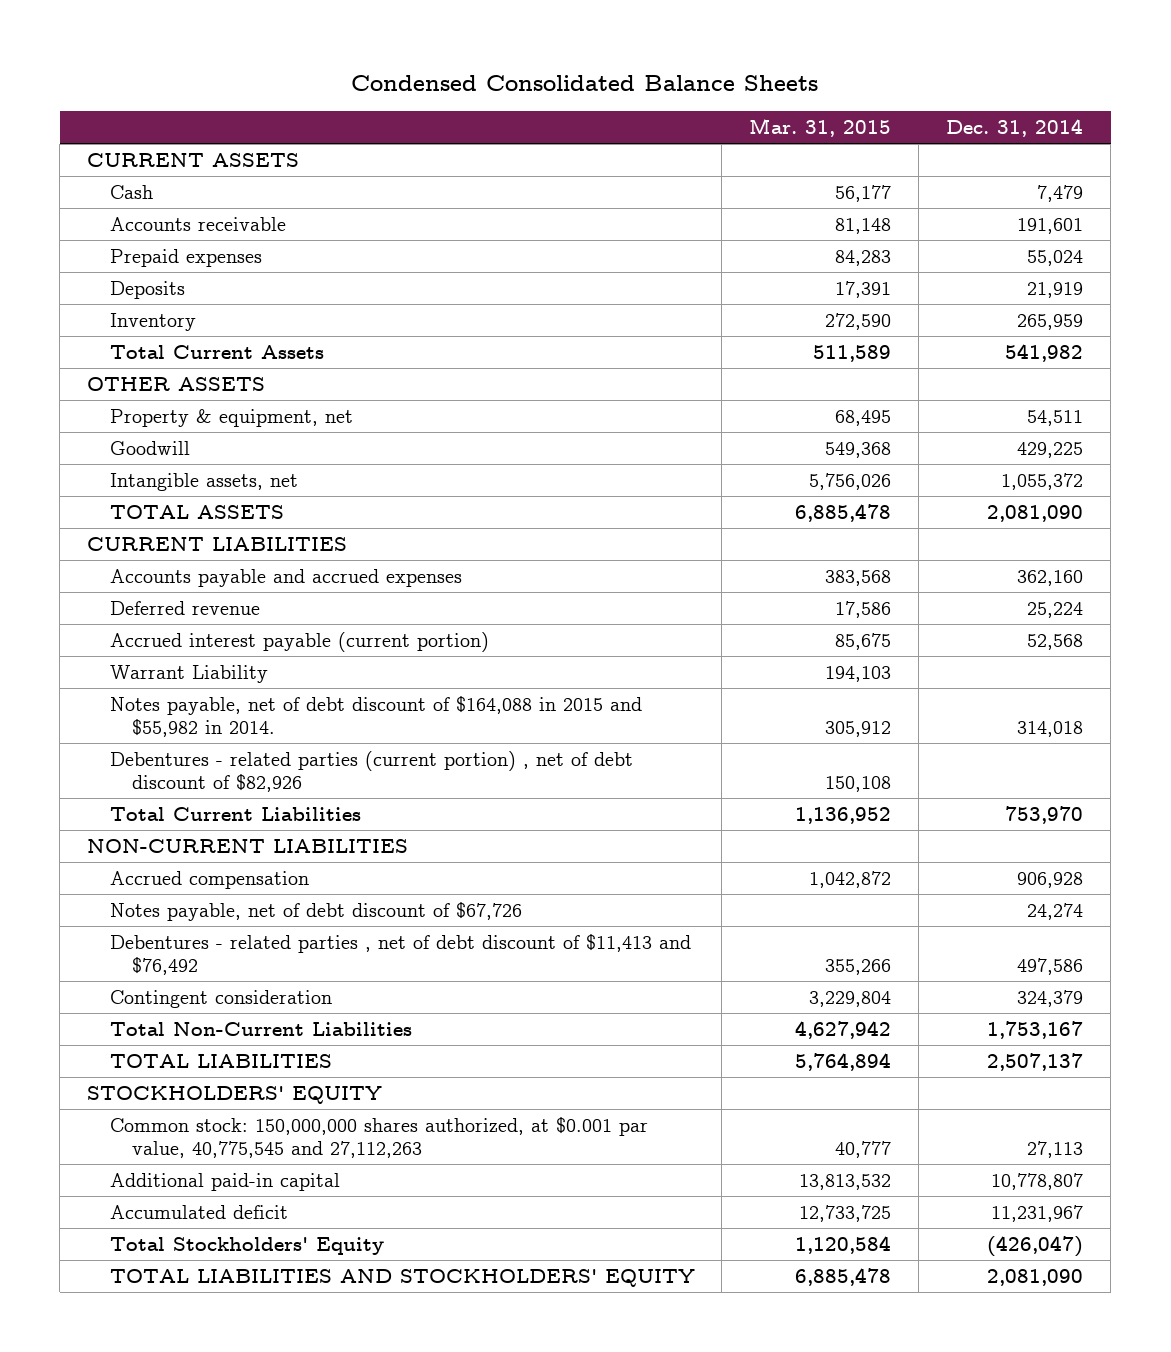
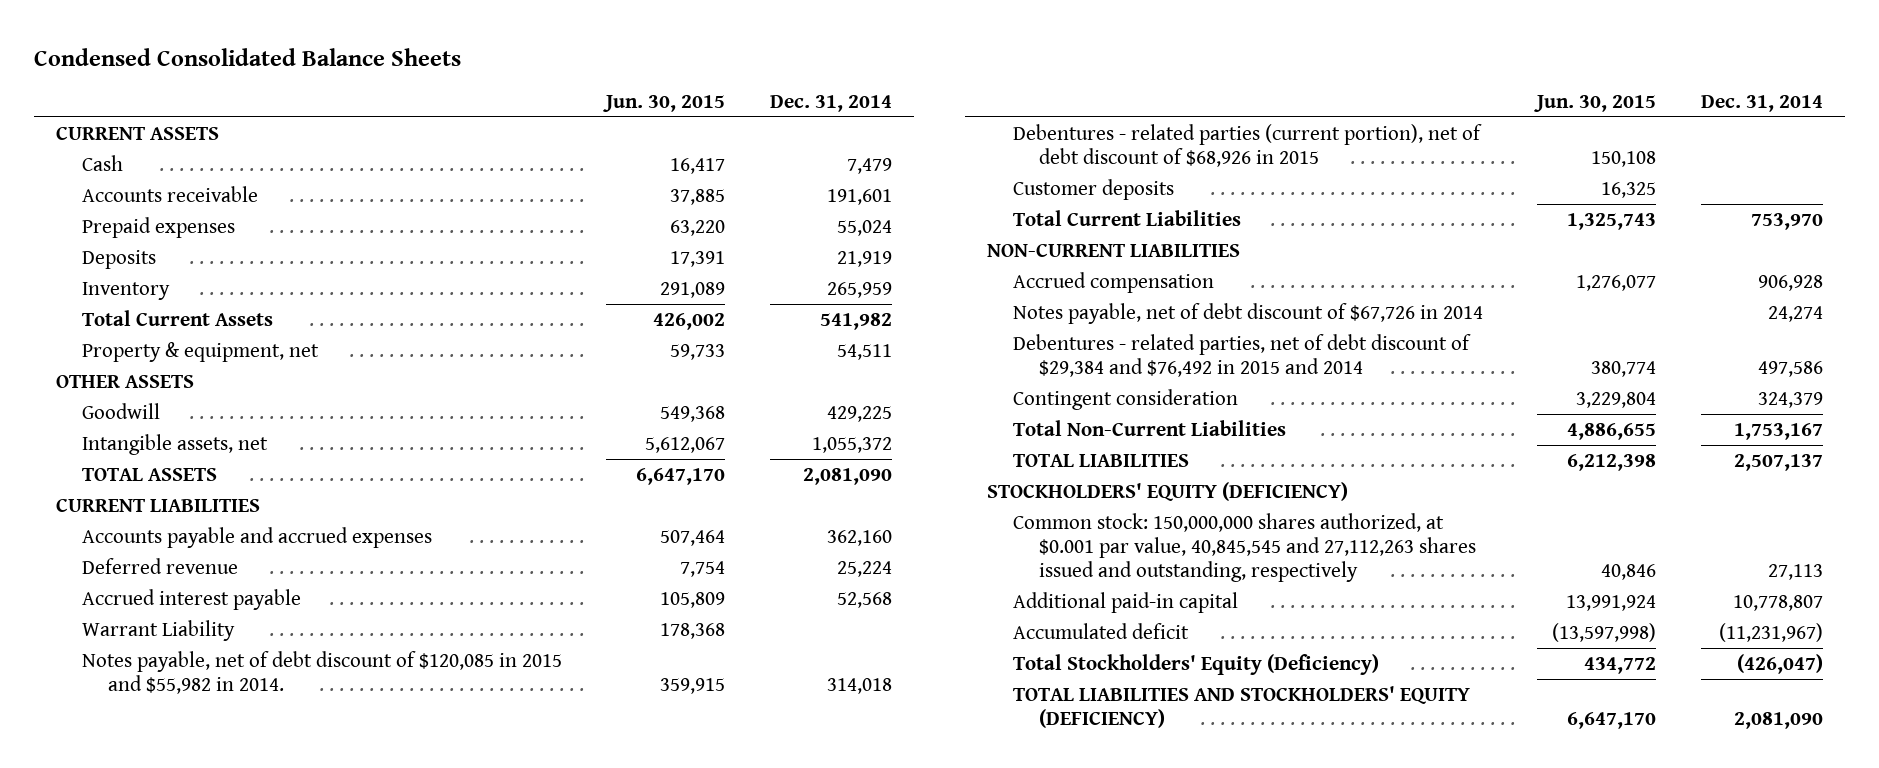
- | Mar. 31, 2015 | Dec. 31, 2014
+ | Jun. 30, 2015 | Dec. 31, 2014
moved down: OTHER ASSETS
- Accrued interest payable (current portion) | 85,675 | 52,568
+ Accrued interest payable | 105,809 | 52,568
- Notes payable, net of debt discount of $164,088 in 2015 and $55,982 in 2014. | 305,912 | 314,018
- Debentures - related parties (current portion) , net of debt discount of $82,926 | 150,108 |
+ Notes payable, net of debt discount of $120,085 in 2015 and $55,982 in 2014. | 359,915 | 314,018
+ Debentures - related parties (current portion), net of debt discount of $68,926 in 2015 | 150,108 |
+ Customer deposits | 16,325 |
- Notes payable, net of debt discount of $67,726 | | 24,274
- Debentures - related parties , net of debt discount of $11,413 and $76,492 | 355,266 | 497,586
+ Notes payable, net of debt discount of $67,726 in 2014 | | 24,274
+ Debentures - related parties, net of debt discount of $29,384 and $76,492 in 2015 and 2014 | 380,774 | 497,586
- STOCKHOLDERS' EQUITY
- Common stock: 150,000,000 shares authorized, at $0.001 par value, 40,775,545 and 27,112,263 | 40,777 | 27,113
+ STOCKHOLDERS' EQUITY (DEFICIENCY)
+ Common stock: 150,000,000 shares authorized, at $0.001 par value, 40,845,545 and 27,112,263 shares issued and outstanding, respectively | 40,846 | 27,113
- Accumulated deficit | 12,733,725 | 11,231,967
- Total Stockholders' Equity | 1,120,584 | (426,047)
- TOTAL LIABILITIES AND STOCKHOLDERS' EQUITY | 6,885,478 | 2,081,090
+ Accumulated deficit | (13,597,998) | (11,231,967)
+ Total Stockholders' Equity (Deficiency) | 434,772 | (426,047)
+ TOTAL LIABILITIES AND STOCKHOLDERS' EQUITY (DEFICIENCY) | 6,647,170 | 2,081,090

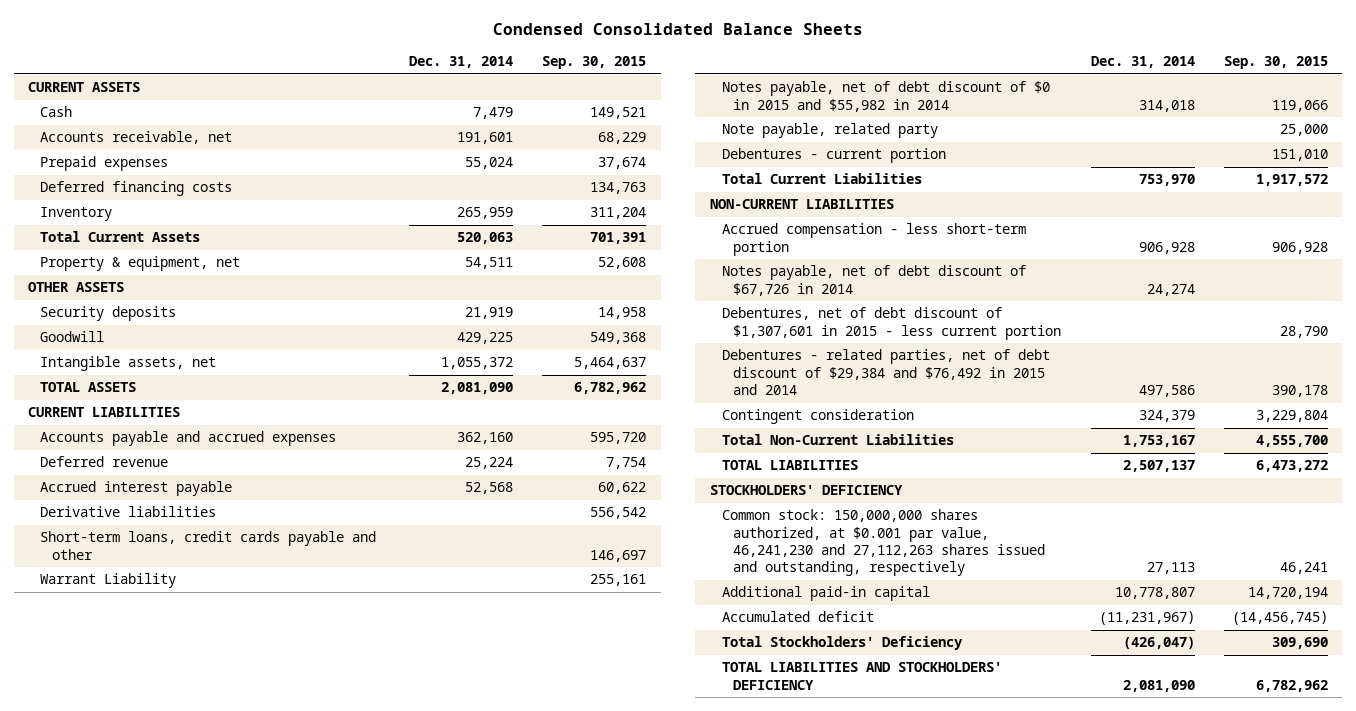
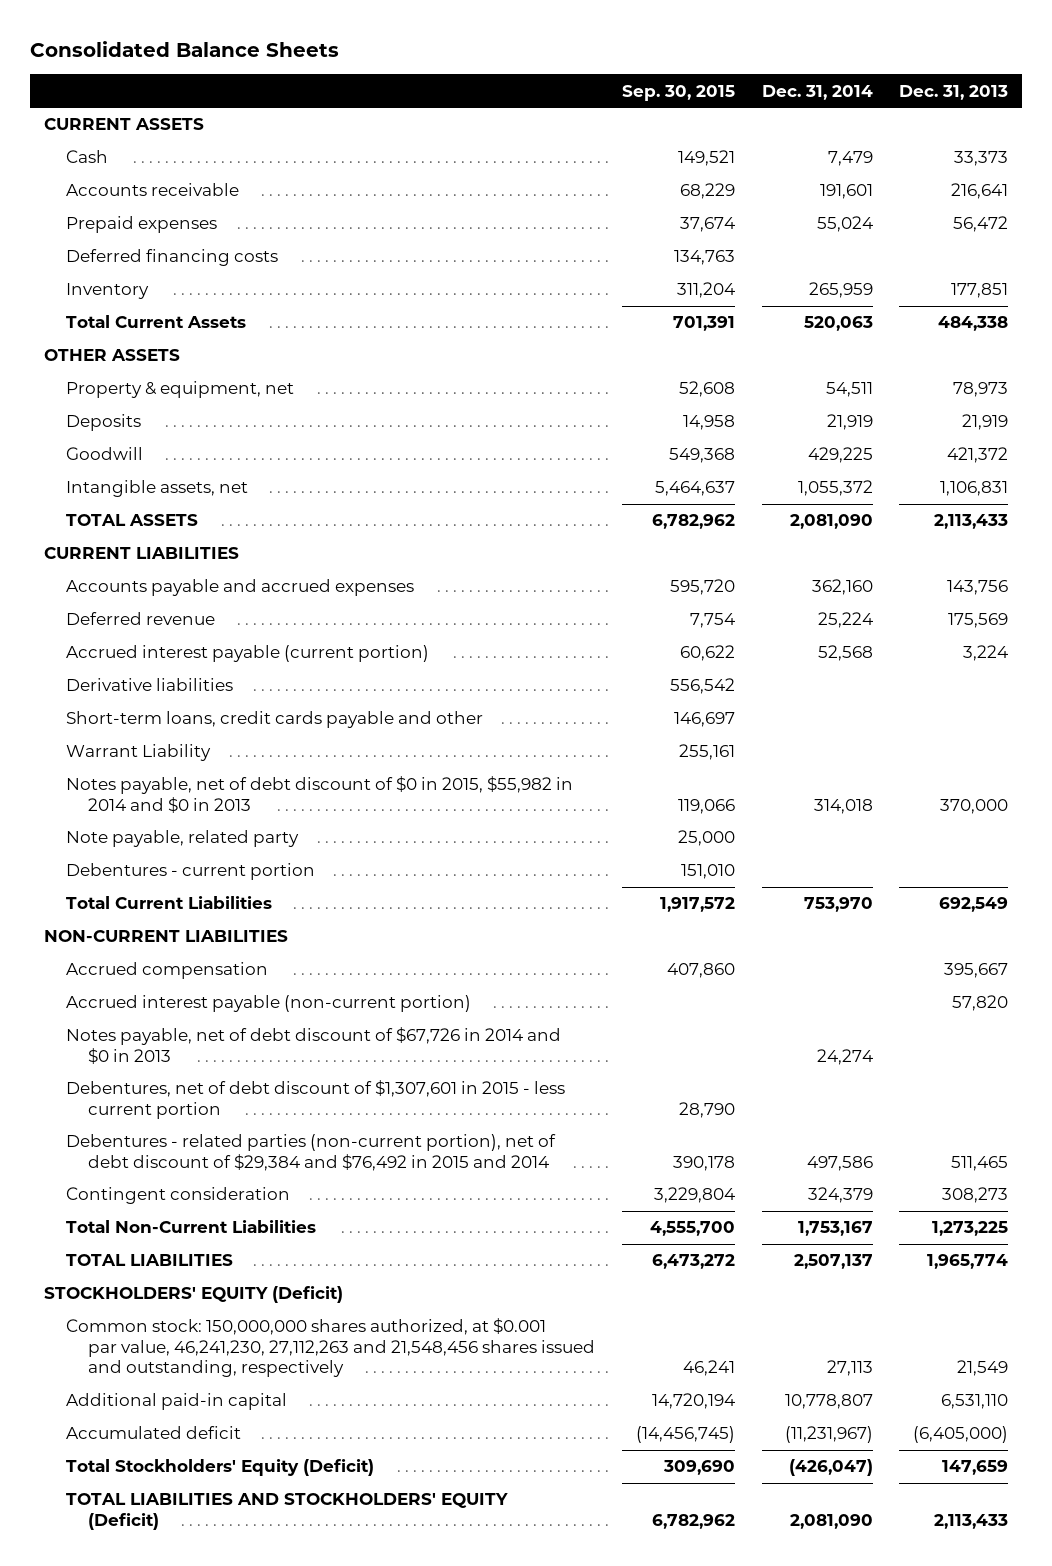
- Condensed Consolidated Balance Sheets
+ Consolidated Balance Sheets
- | Dec. 31, 2014 | Sep. 30, 2015
+ | Sep. 30, 2015 | Dec. 31, 2014 | Dec. 31, 2013
- Accounts receivable, net | 191,601 | 68,229
+ Accounts receivable | 68,229 | 191,601 | 216,641
- Security deposits | 21,919 | 14,958
moved down: Property & equipment, net | 52,608 | 54,511 | 78,973
+ Deposits | 14,958 | 21,919 | 21,919
- Accrued interest payable | 52,568 | 60,622
+ Accrued interest payable (current portion) | 60,622 | 52,568 | 3,224
- Notes payable, net of debt discount of $0 in 2015 and $55,982 in 2014 | 314,018 | 119,066
+ Notes payable, net of debt discount of $0 in 2015, $55,982 in 2014 and $0 in 2013 | 119,066 | 314,018 | 370,000
- Accrued compensation - less short-term portion | 906,928 | 906,928
- Notes payable, net of debt discount of $67,726 in 2014 | 24,274 |
+ Accrued compensation | 407,860 | | 395,667
+ Accrued interest payable (non-current portion) | | | 57,820
+ Notes payable, net of debt discount of $67,726 in 2014 and $0 in 2013 | | 24,274 |
- Debentures - related parties, net of debt discount of $29,384 and $76,492 in 2015 and 2014 | 497,586 | 390,178
+ Debentures - related parties (non-current portion), net of debt discount of $29,384 and $76,492 in 2015 and 2014 | 390,178 | 497,586 | 511,465
- STOCKHOLDERS' DEFICIENCY
- Common stock: 150,000,000 shares authorized, at $0.001 par value, 46,241,230 and 27,112,263 shares issued and outstanding, respectively | 27,113 | 46,241
+ STOCKHOLDERS' EQUITY (Deficit)
+ Common stock: 150,000,000 shares authorized, at $0.001 par value, 46,241,230, 27,112,263 and 21,548,456 shares issued and outstanding, respectively | 46,241 | 27,113 | 21,549
- Total Stockholders' Deficiency | (426,047) | 309,690
- TOTAL LIABILITIES AND STOCKHOLDERS' DEFICIENCY | 2,081,090 | 6,782,962
+ Total Stockholders' Equity (Deficit) | 309,690 | (426,047) | 147,659
+ TOTAL LIABILITIES AND STOCKHOLDERS' EQUITY (Deficit) | 6,782,962 | 2,081,090 | 2,113,433

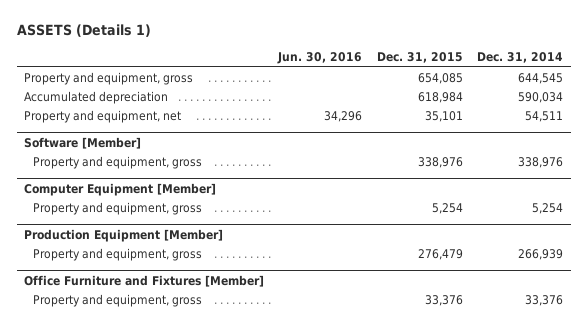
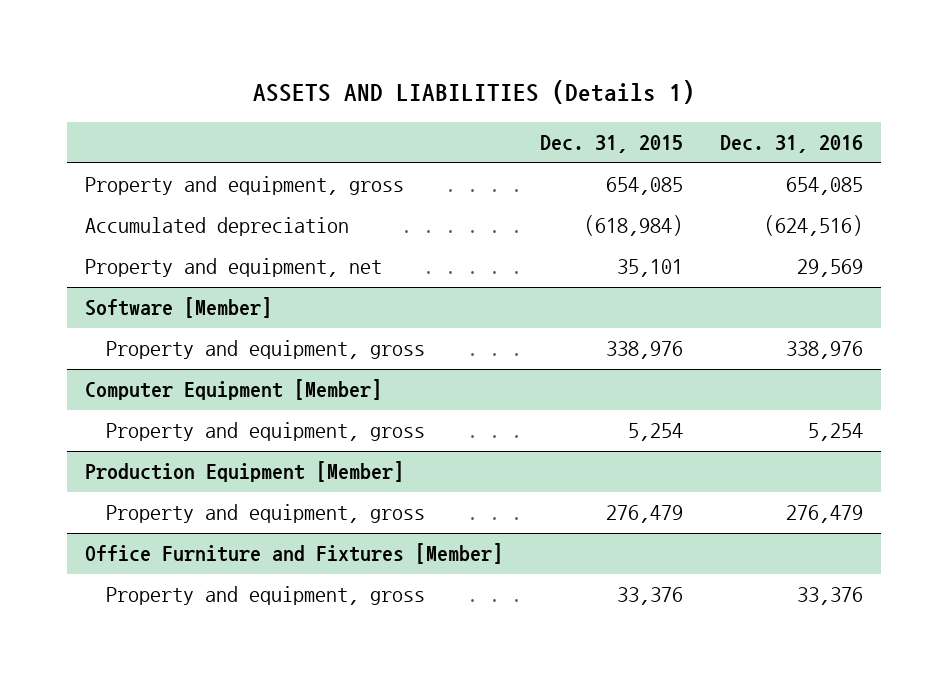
- ASSETS (Details 1)
+ ASSETS AND LIABILITIES (Details 1)
- | Jun. 30, 2016 | Dec. 31, 2015 | Dec. 31, 2014
+ | Dec. 31, 2015 | Dec. 31, 2016
- Accumulated depreciation | | 618,984 | 590,034
+ Accumulated depreciation | (618,984) | (624,516)

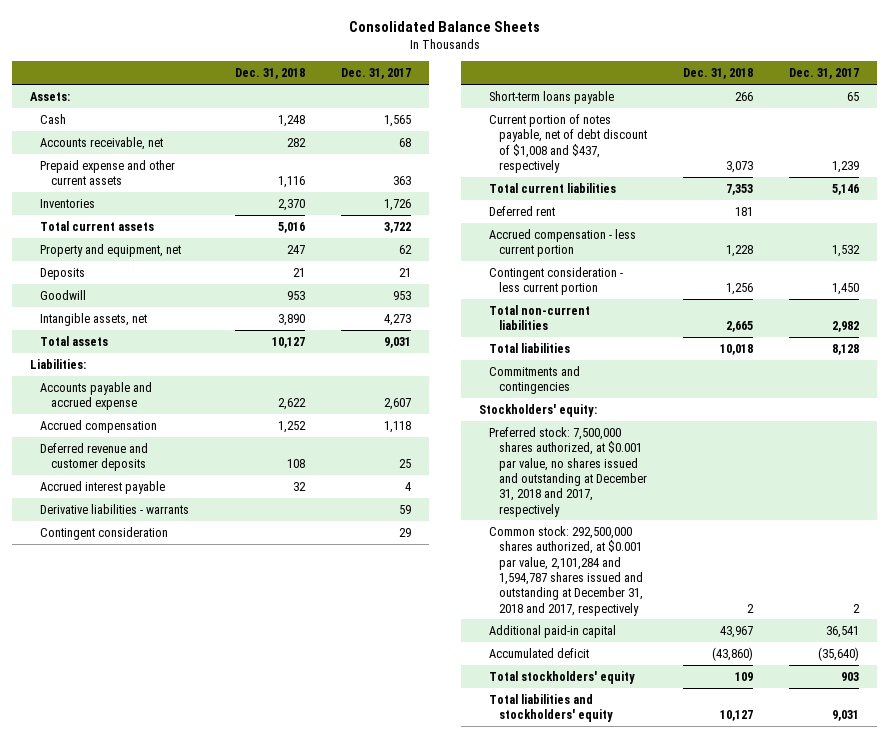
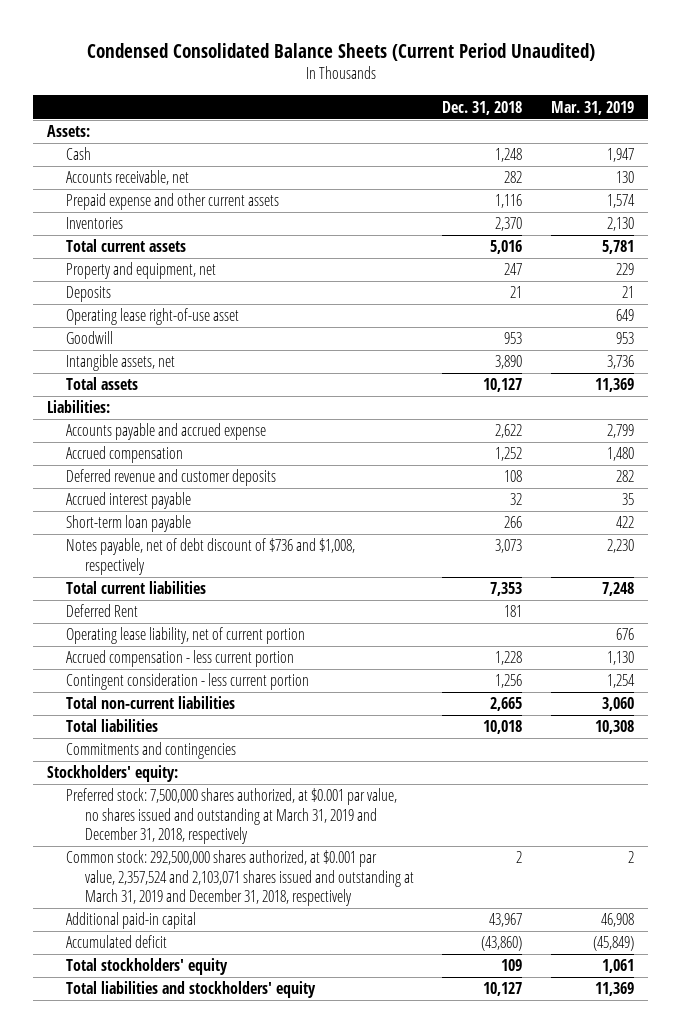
- Consolidated Balance Sheets
+ Condensed Consolidated Balance Sheets (Current Period Unaudited)
- | Dec. 31, 2018 | Dec. 31, 2017
+ | Dec. 31, 2018 | Mar. 31, 2019
+ Operating lease right-of-use asset | | 649
- Derivative liabilities - warrants | | 59
- Contingent consideration | | 29
- Short-term loans payable | 266 | 65
- Current portion of notes payable, net of debt discount of $1,008 and $437, respectively | 3,073 | 1,239
+ Short-term loan payable | 266 | 422
+ Notes payable, net of debt discount of $736 and $1,008, respectively | 3,073 | 2,230
- Deferred rent | 181 |
+ Deferred Rent | 181 |
+ Operating lease liability, net of current portion | | 676
- Preferred stock: 7,500,000 shares authorized, at $0.001 par value, no shares issued and outstanding at December 31, 2018 and 2017, respectively
- Common stock: 292,500,000 shares authorized, at $0.001 par value, 2,101,284 and 1,594,787 shares issued and outstanding at December 31, 2018 and 2017, respectively | 2 | 2
+ Preferred stock: 7,500,000 shares authorized, at $0.001 par value, no shares issued and outstanding at March 31, 2019 and December 31, 2018, respectively
+ Common stock: 292,500,000 shares authorized, at $0.001 par value, 2,357,524 and 2,103,071 shares issued and outstanding at March 31, 2019 and December 31, 2018, respectively | 2 | 2

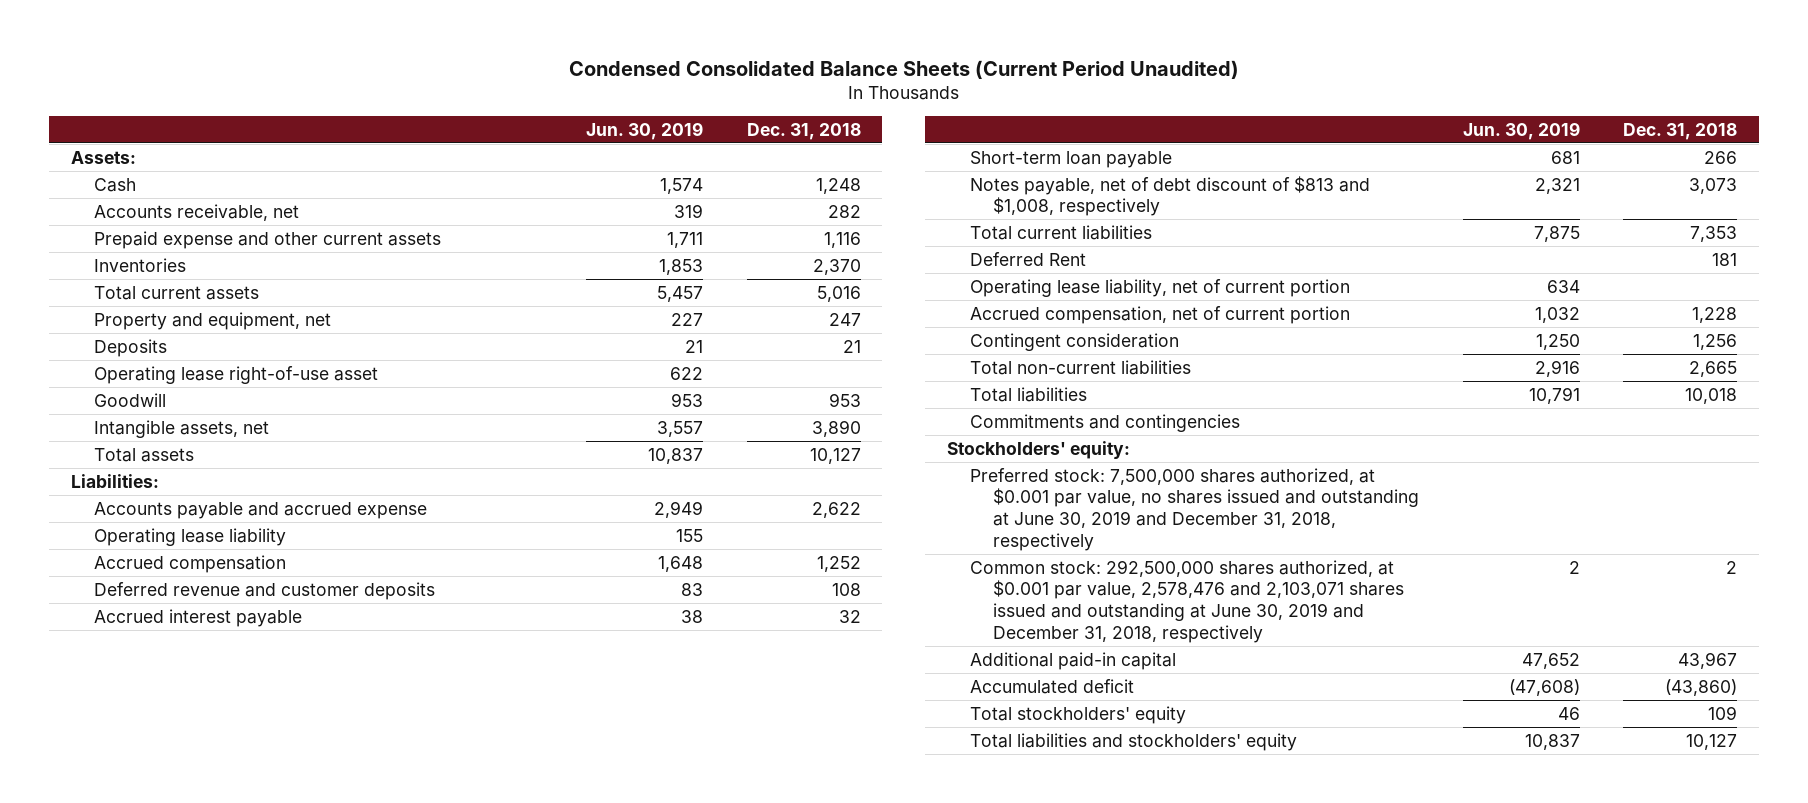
- | Dec. 31, 2018 | Mar. 31, 2019
+ | Jun. 30, 2019 | Dec. 31, 2018
+ Operating lease liability | 155 |
- Notes payable, net of debt discount of $736 and $1,008, respectively | 3,073 | 2,230
+ Notes payable, net of debt discount of $813 and $1,008, respectively | 2,321 | 3,073
- Accrued compensation - less current portion | 1,228 | 1,130
- Contingent consideration - less current portion | 1,256 | 1,254
+ Accrued compensation, net of current portion | 1,032 | 1,228
+ Contingent consideration | 1,250 | 1,256
- Preferred stock: 7,500,000 shares authorized, at $0.001 par value, no shares issued and outstanding at March 31, 2019 and December 31, 2018, respectively
- Common stock: 292,500,000 shares authorized, at $0.001 par value, 2,357,524 and 2,103,071 shares issued and outstanding at March 31, 2019 and December 31, 2018, respectively | 2 | 2
+ Preferred stock: 7,500,000 shares authorized, at $0.001 par value, no shares issued and outstanding at June 30, 2019 and December 31, 2018, respectively
+ Common stock: 292,500,000 shares authorized, at $0.001 par value, 2,578,476 and 2,103,071 shares issued and outstanding at June 30, 2019 and December 31, 2018, respectively | 2 | 2

